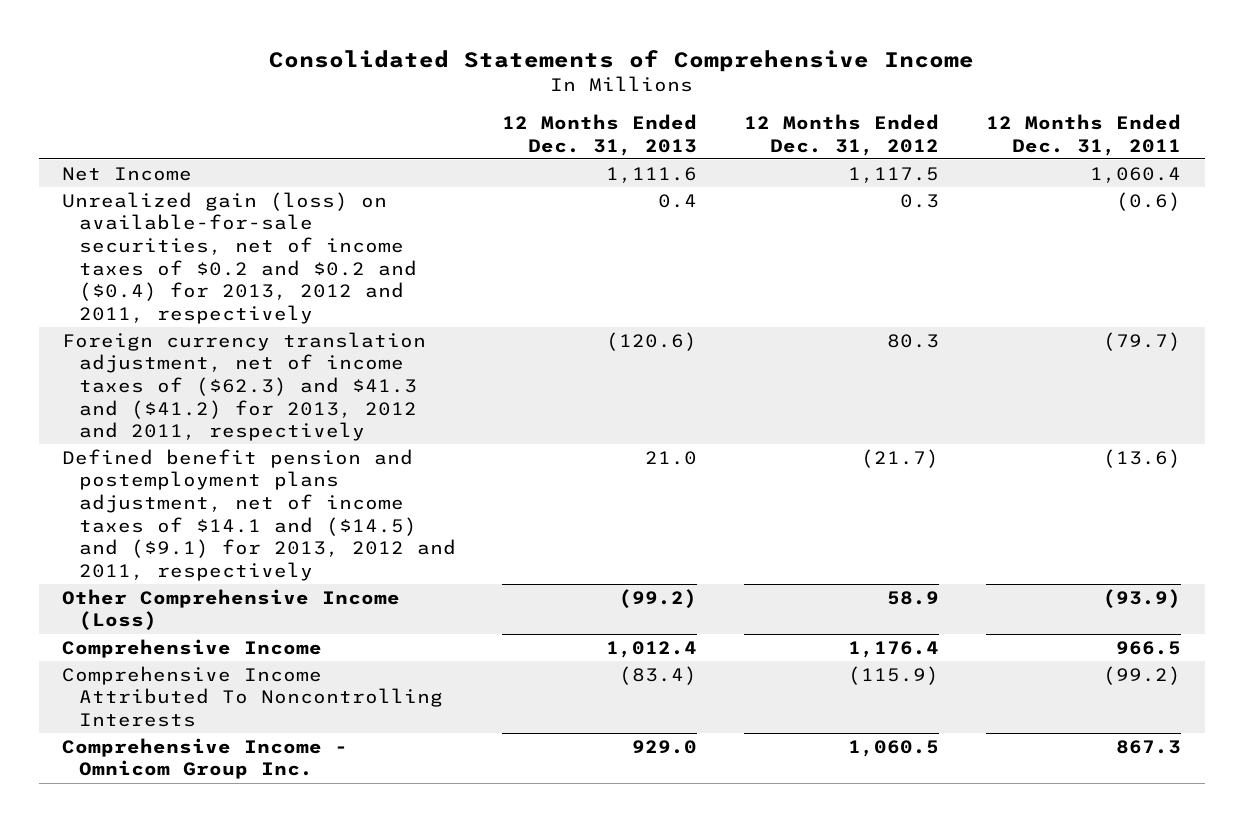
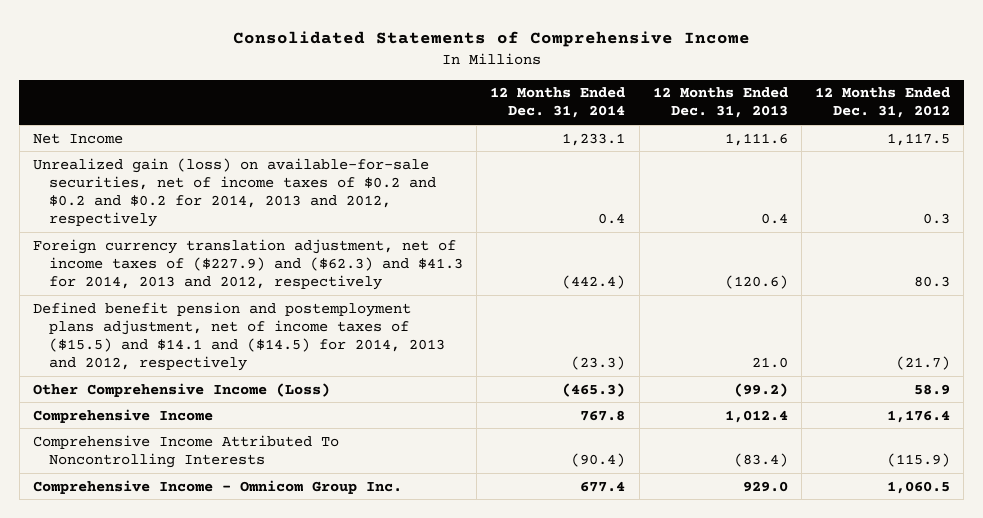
- | 12 Months Ended Dec. 31, 2013 | 12 Months Ended Dec. 31, 2012 | 12 Months Ended Dec. 31, 2011
+ | 12 Months Ended Dec. 31, 2014 | 12 Months Ended Dec. 31, 2013 | 12 Months Ended Dec. 31, 2012
- Unrealized gain (loss) on available-for-sale securities, net of income taxes of $0.2 and $0.2 and ($0.4) for 2013, 2012 and 2011, respectively | 0.4 | 0.3 | (0.6)
- Foreign currency translation adjustment, net of income taxes of ($62.3) and $41.3 and ($41.2) for 2013, 2012 and 2011, respectively | (120.6) | 80.3 | (79.7)
- Defined benefit pension and postemployment plans adjustment, net of income taxes of $14.1 and ($14.5) and ($9.1) for 2013, 2012 and 2011, respectively | 21.0 | (21.7) | (13.6)
+ Unrealized gain (loss) on available-for-sale securities, net of income taxes of $0.2 and $0.2 and $0.2 for 2014, 2013 and 2012, respectively | 0.4 | 0.4 | 0.3
+ Foreign currency translation adjustment, net of income taxes of ($227.9) and ($62.3) and $41.3 for 2014, 2013 and 2012, respectively | (442.4) | (120.6) | 80.3
+ Defined benefit pension and postemployment plans adjustment, net of income taxes of ($15.5) and $14.1 and ($14.5) for 2014, 2013 and 2012, respectively | (23.3) | 21.0 | (21.7)

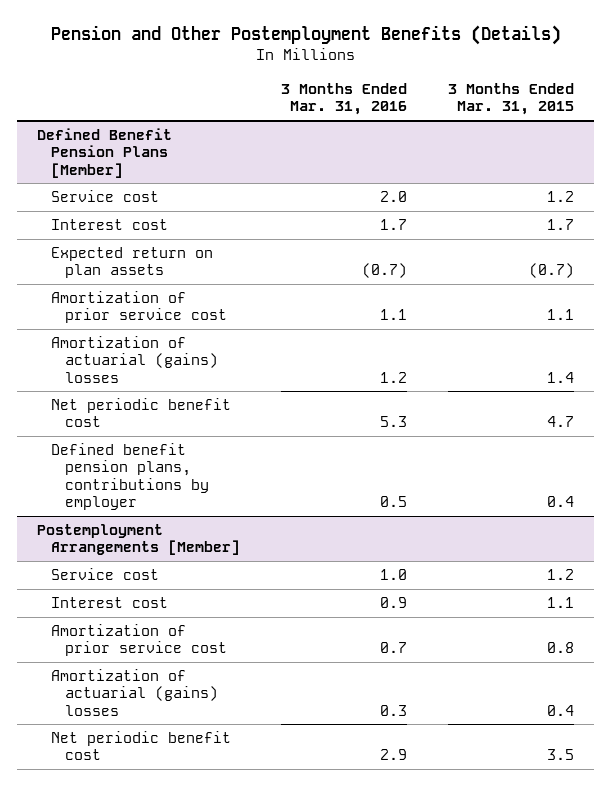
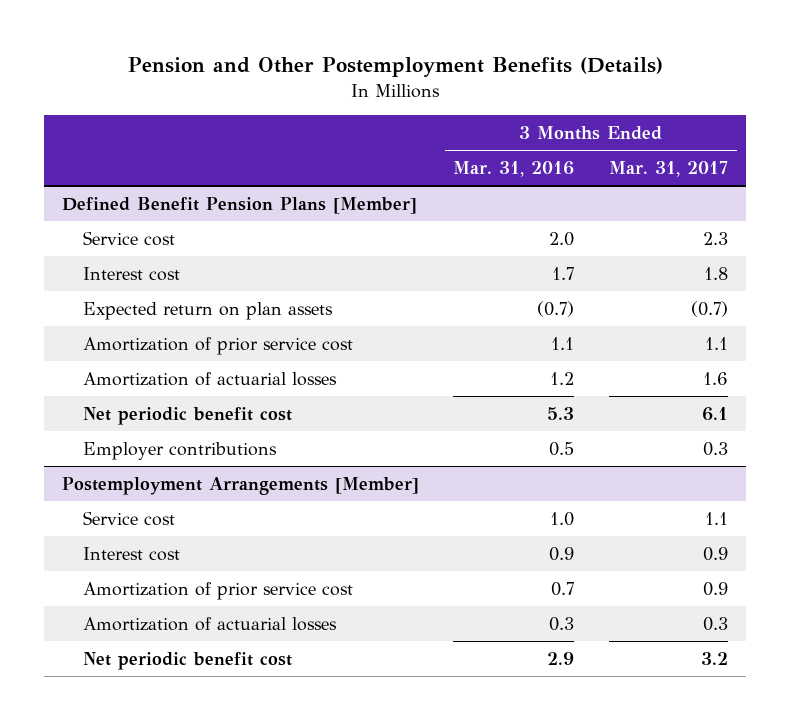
- | 3 Months Ended Mar. 31, 2016 | 3 Months Ended Mar. 31, 2015
+ | 3 Months Ended Mar. 31, 2016 | 3 Months Ended Mar. 31, 2017
@ Defined Benefit Pension Plans [Member]
- Amortization of actuarial (gains) losses | 1.2 | 1.4
+ Amortization of actuarial losses | 1.2 | 1.6
- Defined benefit pension plans, contributions by employer | 0.5 | 0.4
+ Employer contributions | 0.5 | 0.3
@ Postemployment Arrangements [Member]
- Amortization of actuarial (gains) losses | 0.3 | 0.4
+ Amortization of actuarial losses | 0.3 | 0.3

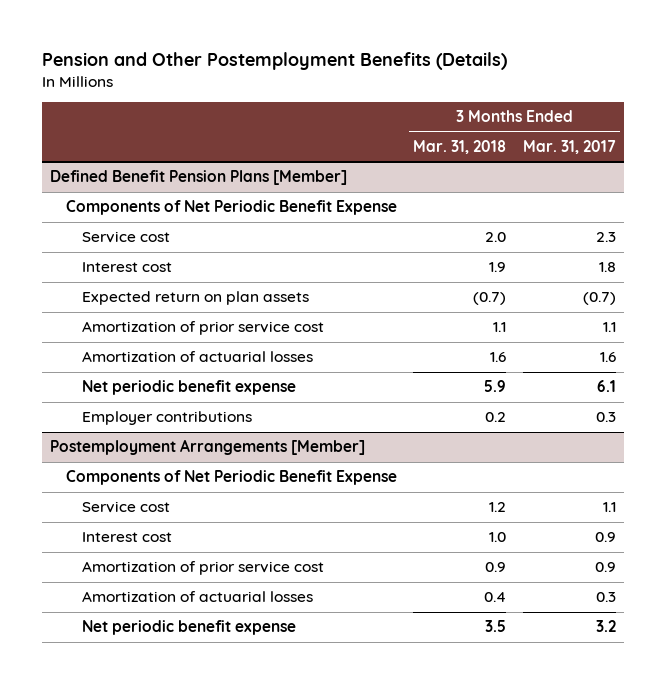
- | 3 Months Ended Mar. 31, 2016 | 3 Months Ended Mar. 31, 2017
+ | 3 Months Ended Mar. 31, 2018 | 3 Months Ended Mar. 31, 2017
@ Defined Benefit Pension Plans [Member]
+ Components of Net Periodic Benefit Expense
- Net periodic benefit cost | 5.3 | 6.1
+ Net periodic benefit expense | 5.9 | 6.1
@ Postemployment Arrangements [Member]
+ Components of Net Periodic Benefit Expense
- Net periodic benefit cost | 2.9 | 3.2
+ Net periodic benefit expense | 3.5 | 3.2

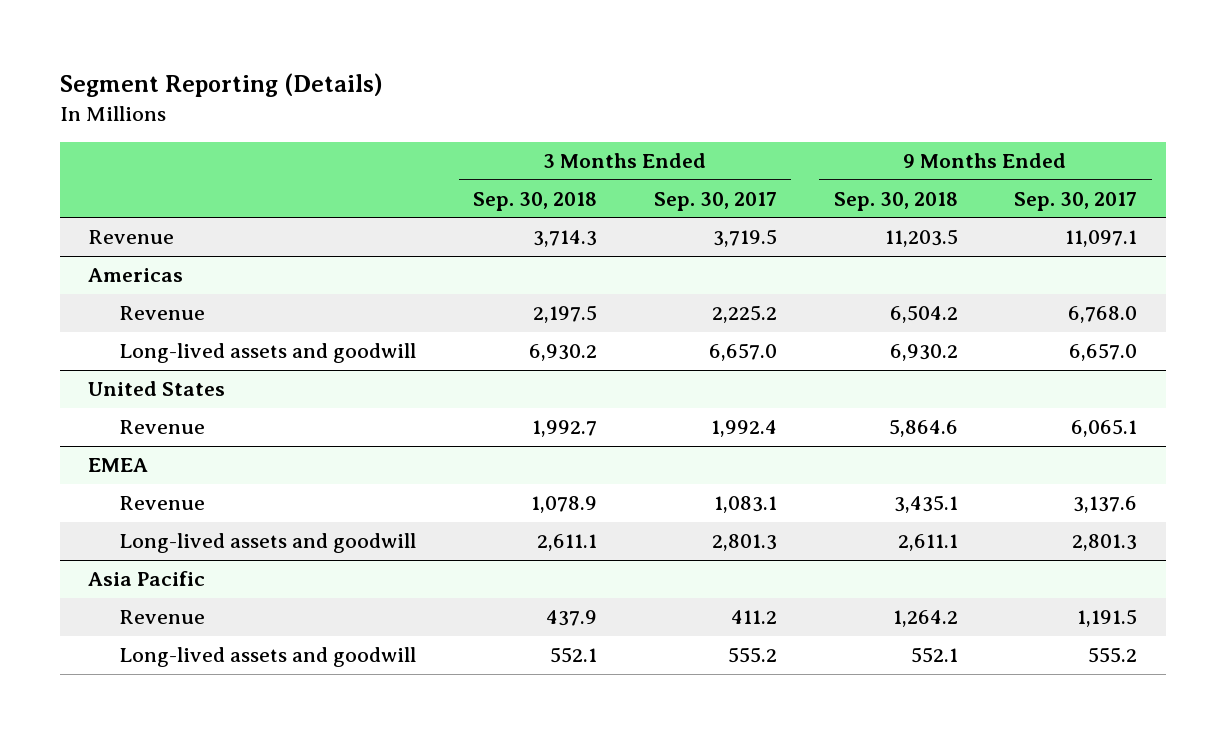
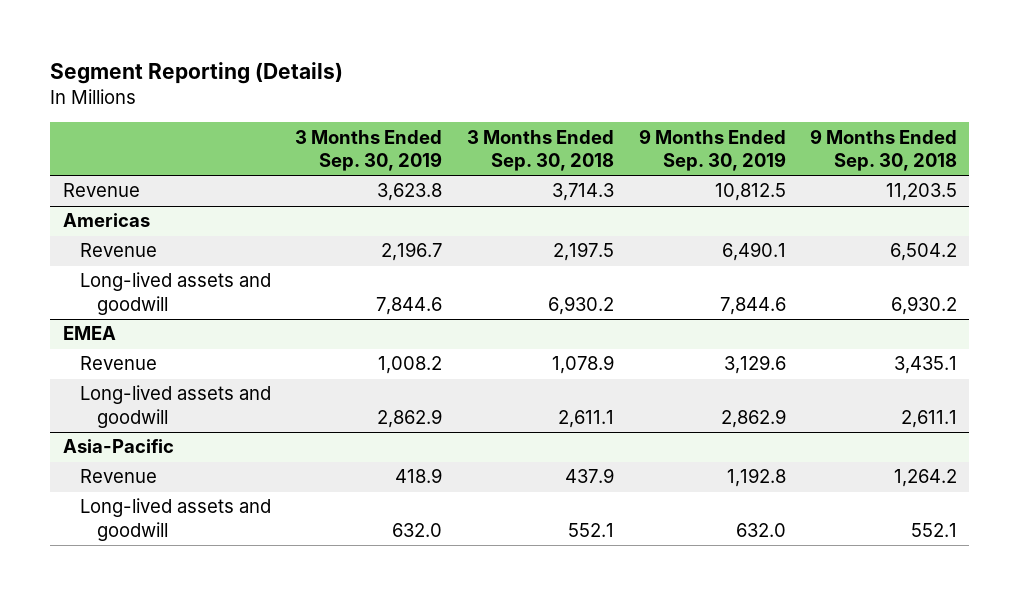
- | 3 Months Ended Sep. 30, 2018 | 3 Months Ended Sep. 30, 2017 | 9 Months Ended Sep. 30, 2018 | 9 Months Ended Sep. 30, 2017
+ | 3 Months Ended Sep. 30, 2019 | 3 Months Ended Sep. 30, 2018 | 9 Months Ended Sep. 30, 2019 | 9 Months Ended Sep. 30, 2018
- United States
- Revenue | 1,992.7 | 1,992.4 | 5,864.6 | 6,065.1
- Asia Pacific
+ Asia-Pacific

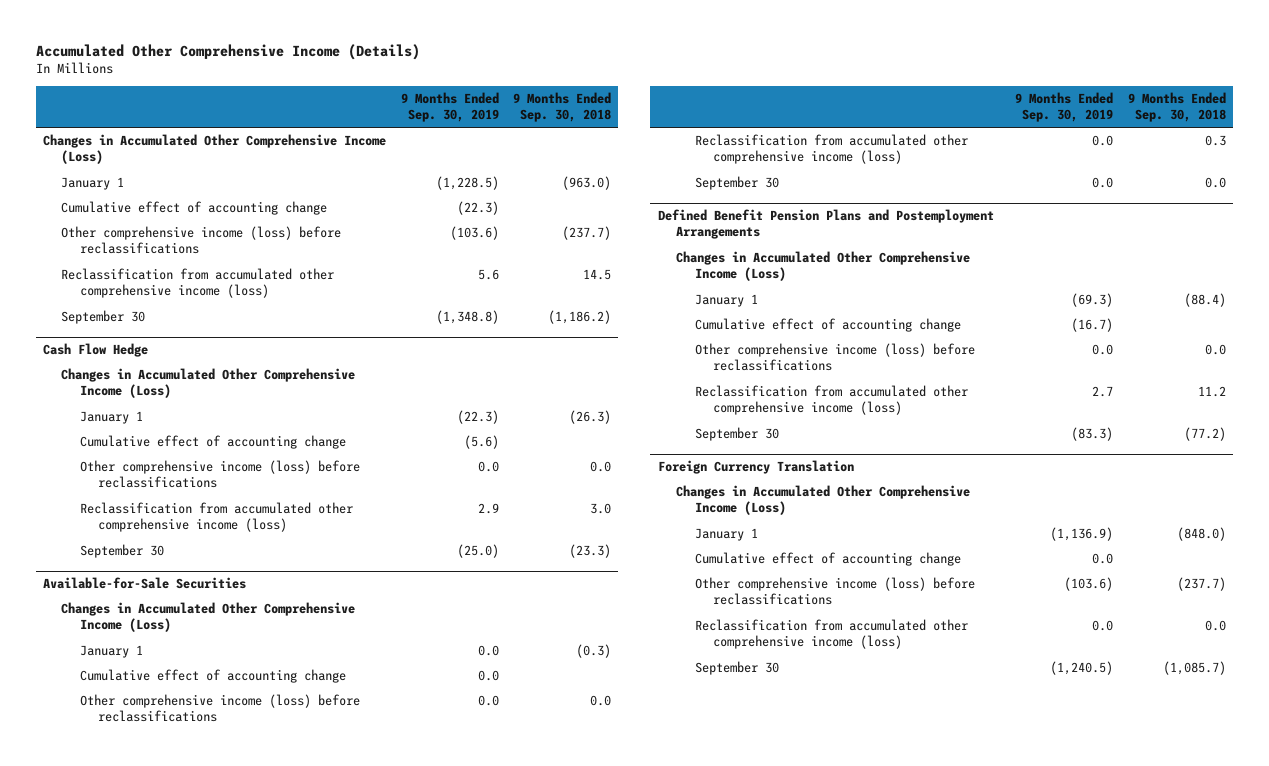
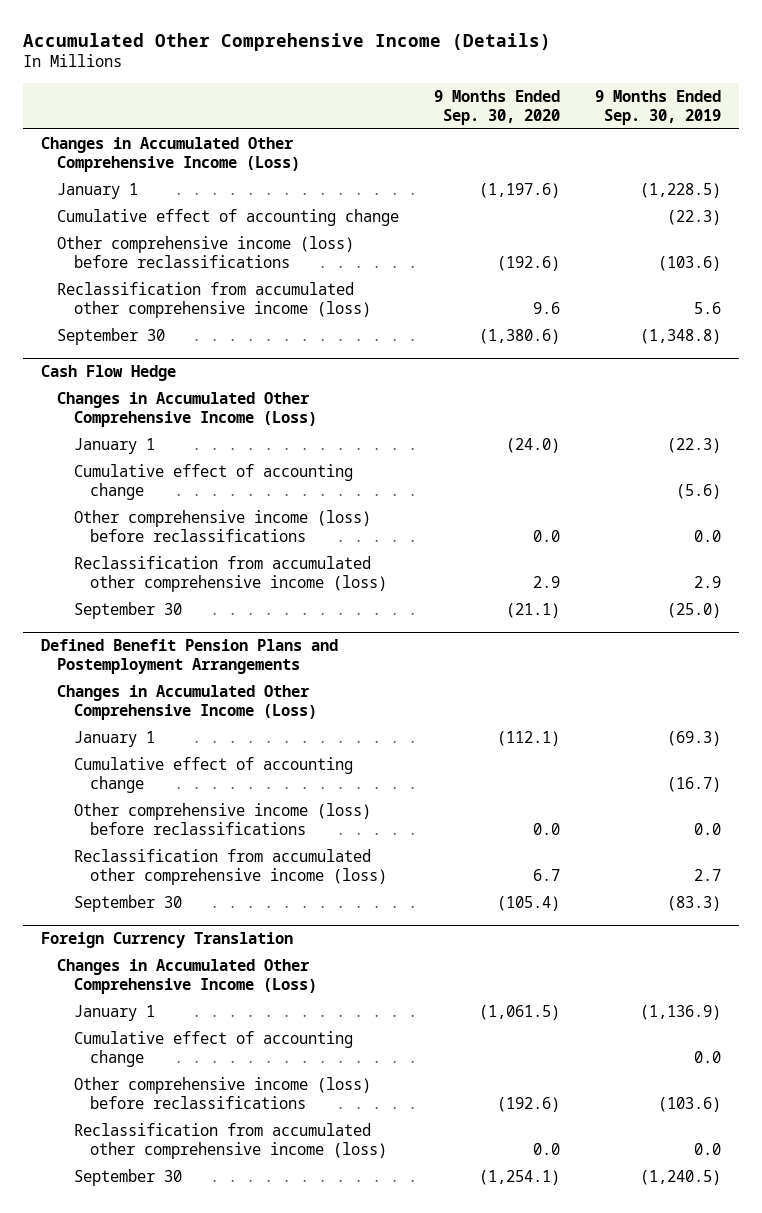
- | 9 Months Ended Sep. 30, 2019 | 9 Months Ended Sep. 30, 2018
+ | 9 Months Ended Sep. 30, 2020 | 9 Months Ended Sep. 30, 2019
- Available-for-Sale Securities
- Changes in Accumulated Other Comprehensive Income (Loss)
- January 1 | 0.0 | (0.3)
- Cumulative effect of accounting change | 0.0 |
- Other comprehensive income (loss) before reclassifications | 0.0 | 0.0
- Reclassification from accumulated other comprehensive income (loss) | 0.0 | 0.3
- September 30 | 0.0 | 0.0

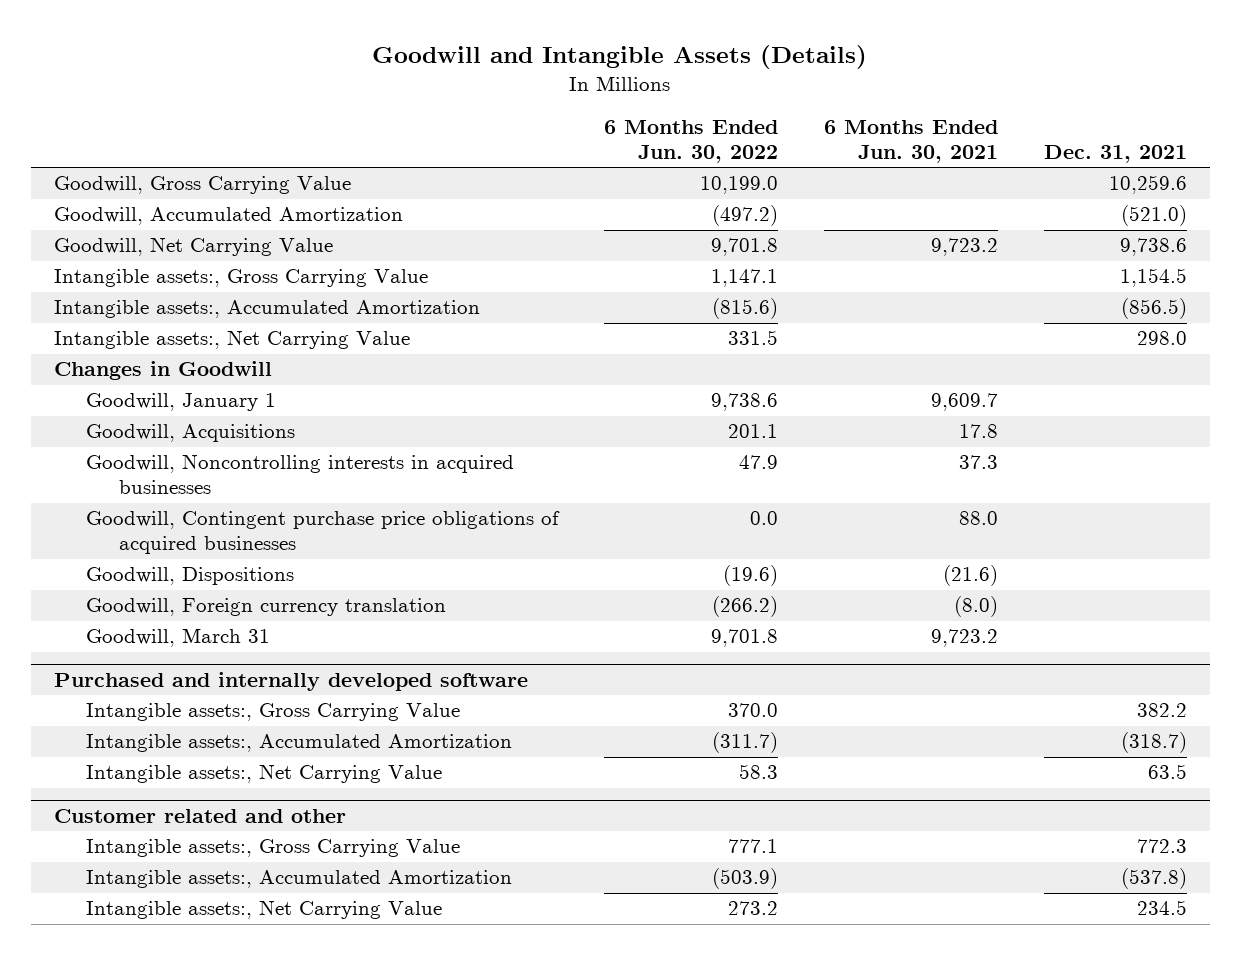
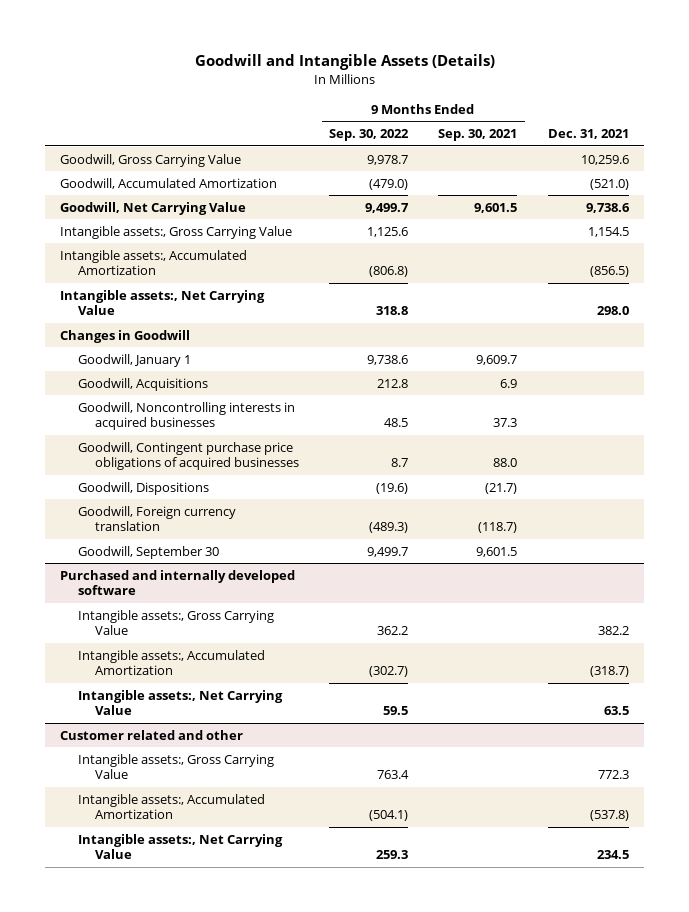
- | 6 Months Ended Jun. 30, 2022 | 6 Months Ended Jun. 30, 2021 | Dec. 31, 2021
+ | 9 Months Ended Sep. 30, 2022 | 9 Months Ended Sep. 30, 2021 | Dec. 31, 2021
- Goodwill, March 31 | 9,701.8 | 9,723.2 |
+ Goodwill, September 30 | 9,499.7 | 9,601.5 |

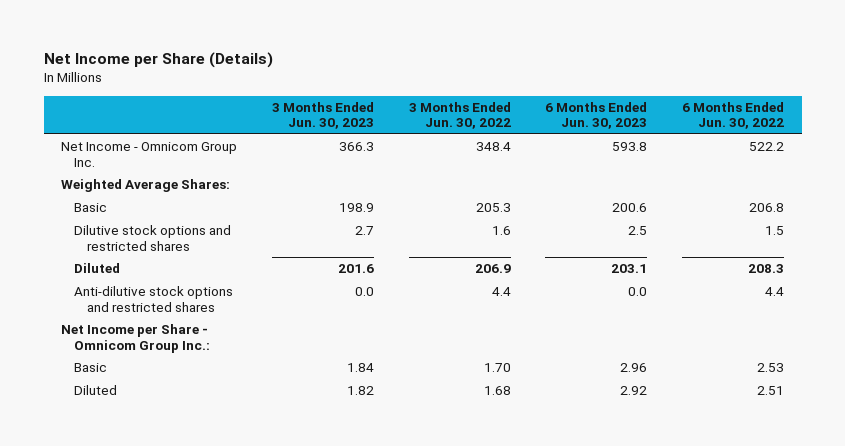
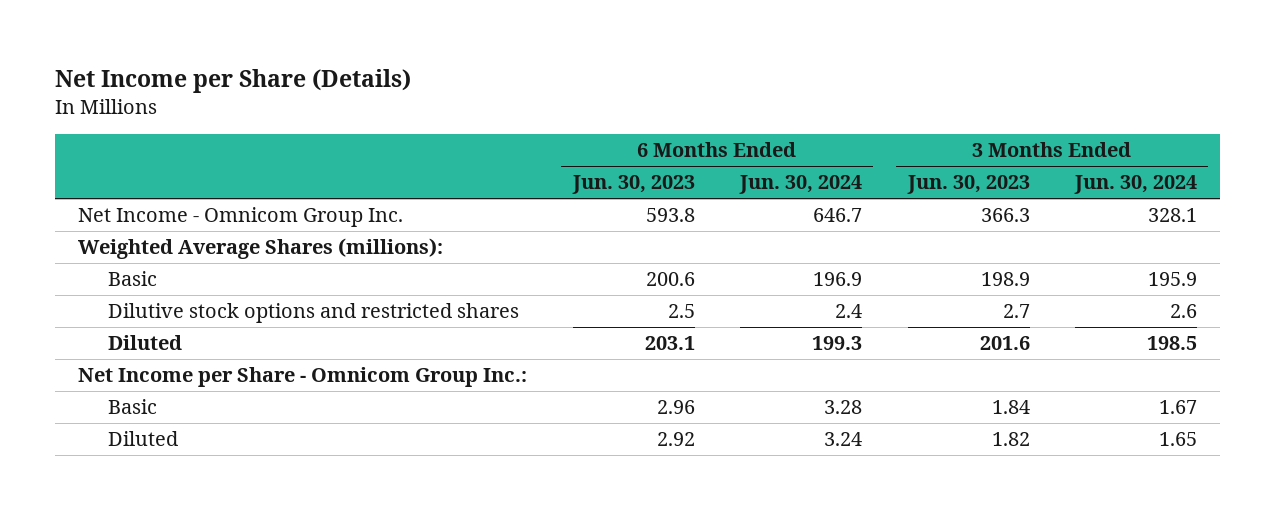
- | 3 Months Ended Jun. 30, 2023 | 3 Months Ended Jun. 30, 2022 | 6 Months Ended Jun. 30, 2023 | 6 Months Ended Jun. 30, 2022
+ | 6 Months Ended Jun. 30, 2023 | 6 Months Ended Jun. 30, 2024 | 3 Months Ended Jun. 30, 2023 | 3 Months Ended Jun. 30, 2024
- Weighted Average Shares:
+ Weighted Average Shares (millions):
- Anti-dilutive stock options and restricted shares | 0.0 | 4.4 | 0.0 | 4.4

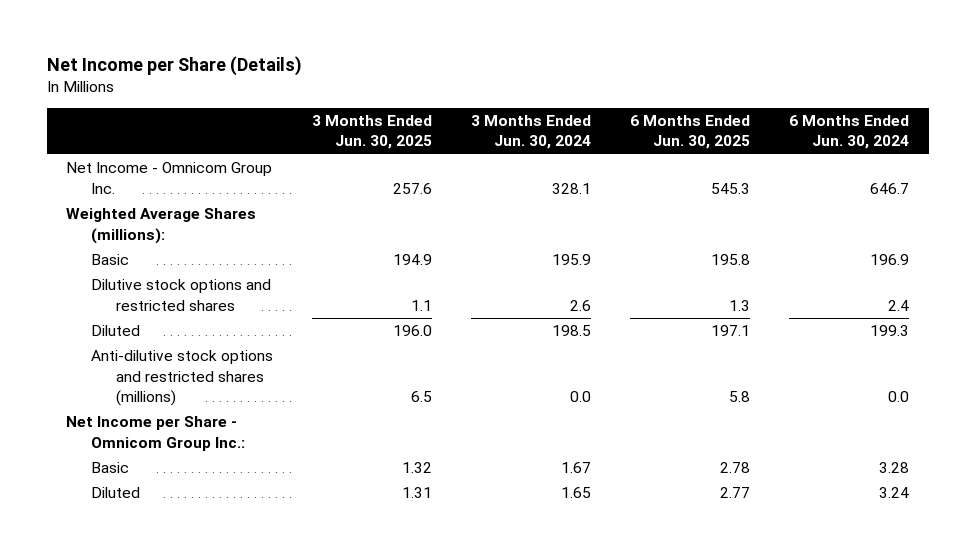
- | 6 Months Ended Jun. 30, 2023 | 6 Months Ended Jun. 30, 2024 | 3 Months Ended Jun. 30, 2023 | 3 Months Ended Jun. 30, 2024
+ | 3 Months Ended Jun. 30, 2025 | 3 Months Ended Jun. 30, 2024 | 6 Months Ended Jun. 30, 2025 | 6 Months Ended Jun. 30, 2024
+ Anti-dilutive stock options and restricted shares (millions) | 6.5 | 0.0 | 5.8 | 0.0

